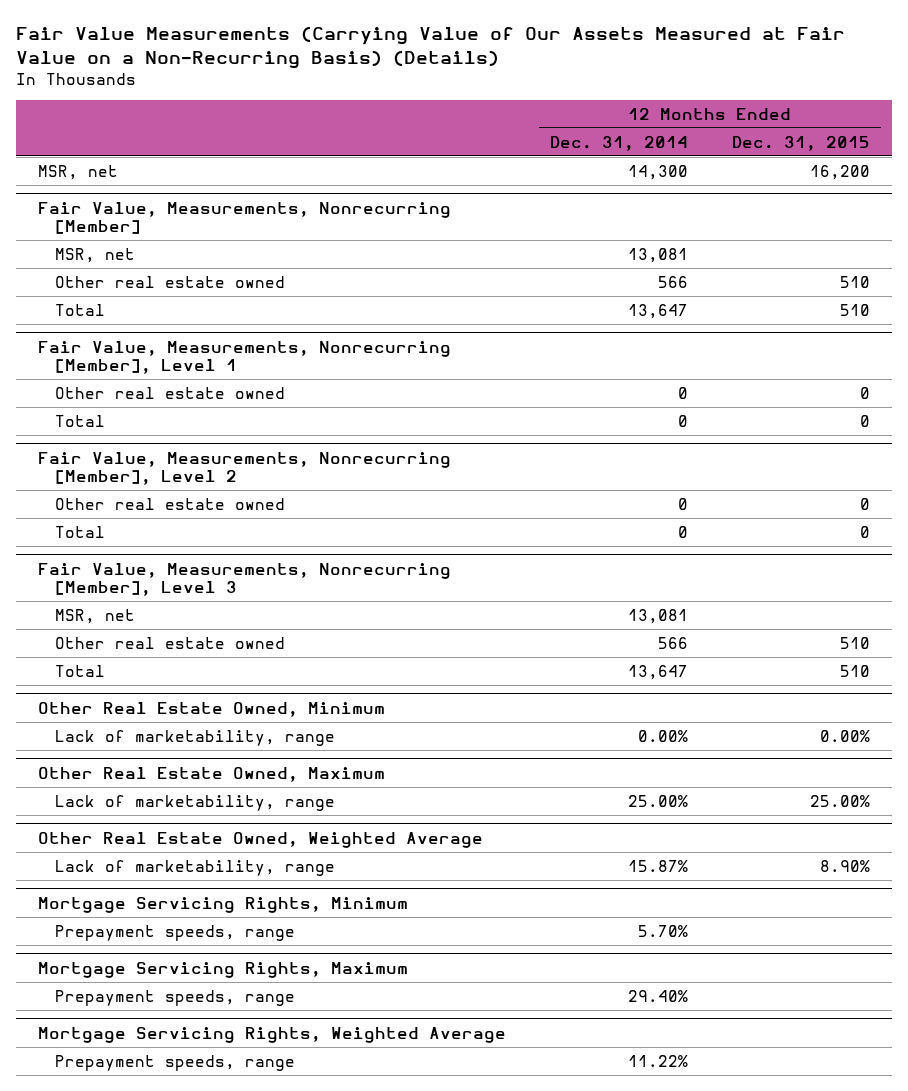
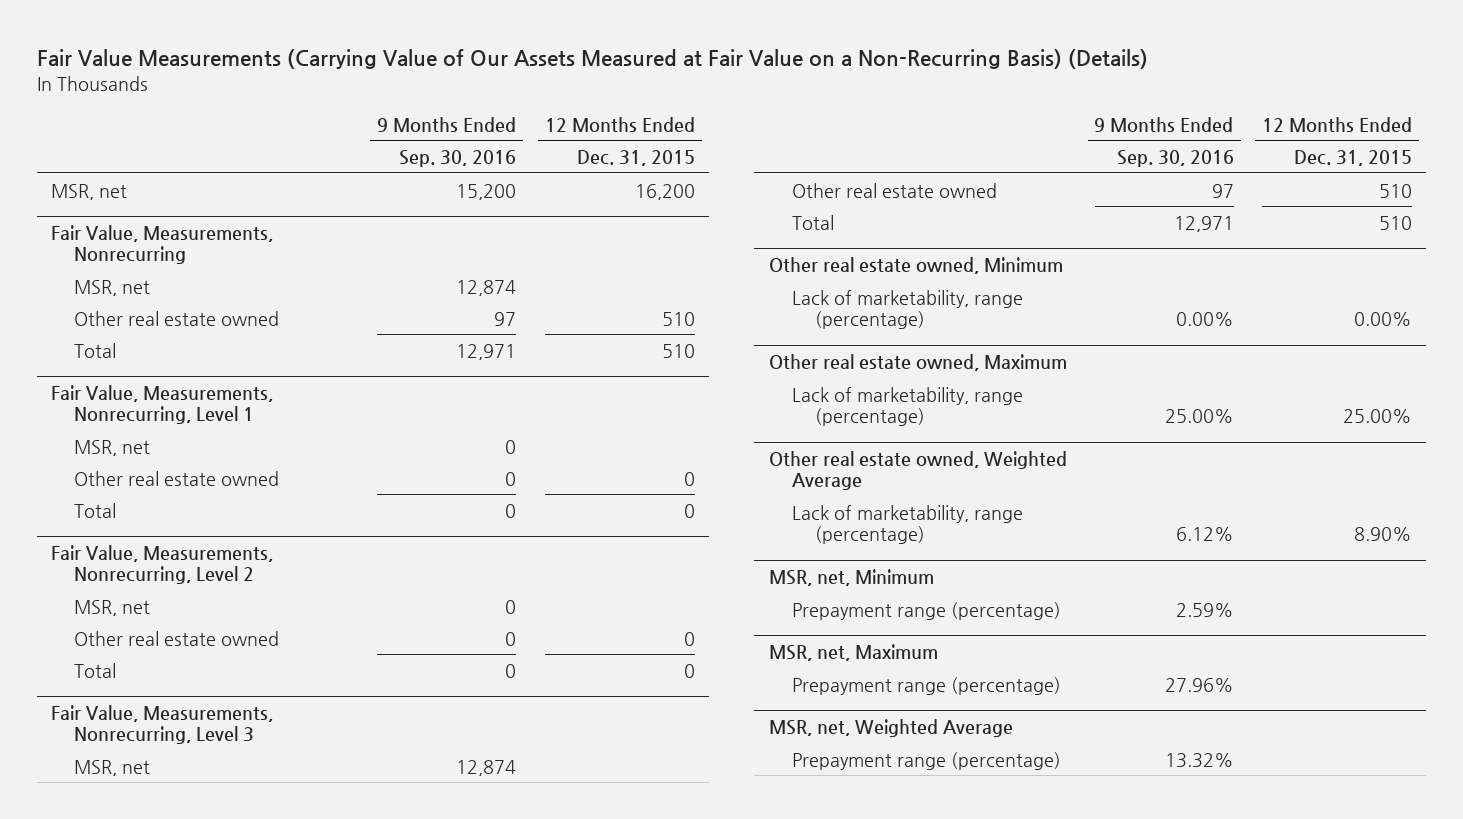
- | 12 Months Ended Dec. 31, 2014 | 12 Months Ended Dec. 31, 2015
+ | 9 Months Ended Sep. 30, 2016 | 12 Months Ended Dec. 31, 2015
- Fair Value, Measurements, Nonrecurring [Member]
+ Fair Value, Measurements, Nonrecurring
- Fair Value, Measurements, Nonrecurring [Member], Level 1
+ Fair Value, Measurements, Nonrecurring, Level 1
+ MSR, net | 0 |
- Fair Value, Measurements, Nonrecurring [Member], Level 2
+ Fair Value, Measurements, Nonrecurring, Level 2
+ MSR, net | 0 |
- Fair Value, Measurements, Nonrecurring [Member], Level 3
+ Fair Value, Measurements, Nonrecurring, Level 3
- Other Real Estate Owned, Minimum
- Lack of marketability, range | 0.00% | 0.00%
- Other Real Estate Owned, Maximum
- Lack of marketability, range | 25.00% | 25.00%
- Other Real Estate Owned, Weighted Average
- Lack of marketability, range | 15.87% | 8.90%
- Mortgage Servicing Rights, Minimum
- Prepayment speeds, range | 5.70% |
- Mortgage Servicing Rights, Maximum
- Prepayment speeds, range | 29.40% |
- Mortgage Servicing Rights, Weighted Average
- Prepayment speeds, range | 11.22% |
+ Other real estate owned, Minimum
+ Lack of marketability, range (percentage) | 0.00% | 0.00%
+ Other real estate owned, Maximum
+ Lack of marketability, range (percentage) | 25.00% | 25.00%
+ Other real estate owned, Weighted Average
+ Lack of marketability, range (percentage) | 6.12% | 8.90%
+ MSR, net, Minimum
+ Prepayment range (percentage) | 2.59% |
+ MSR, net, Maximum
+ Prepayment range (percentage) | 27.96% |
+ MSR, net, Weighted Average
+ Prepayment range (percentage) | 13.32% |

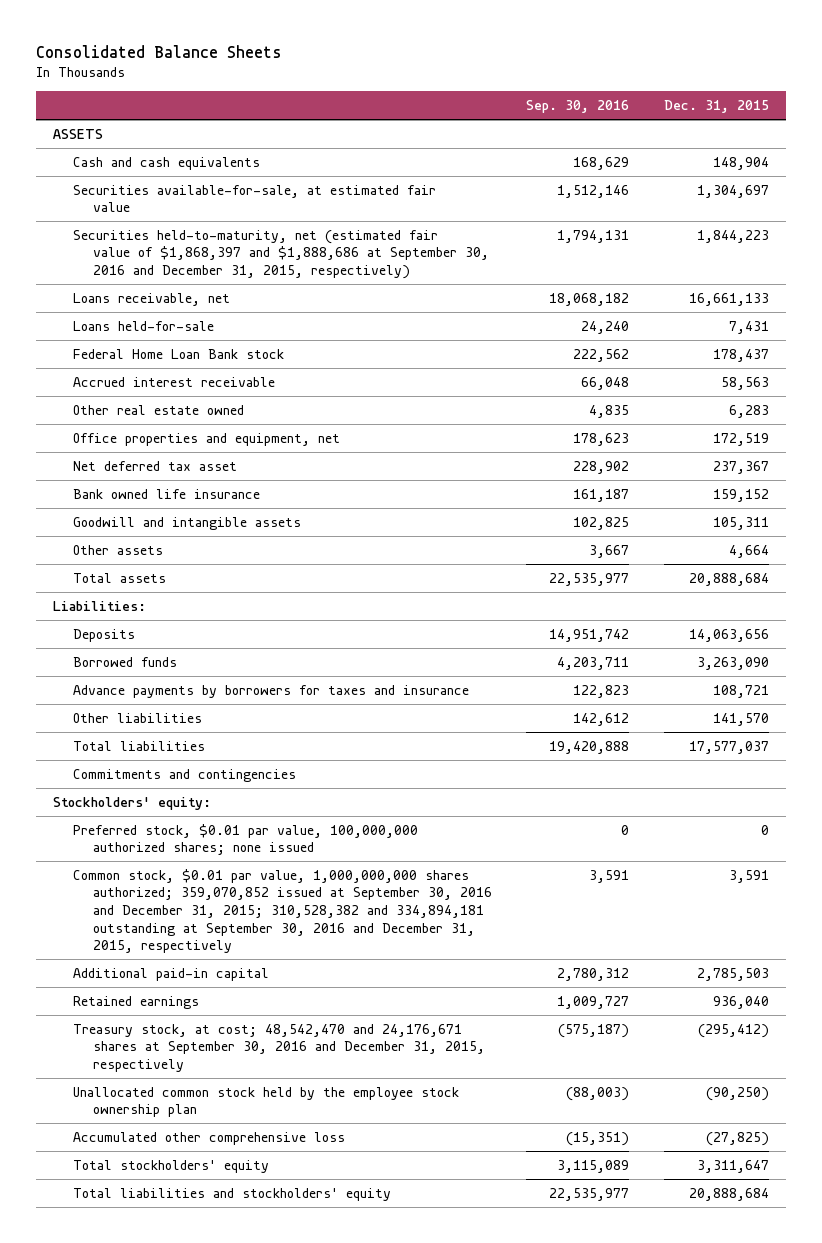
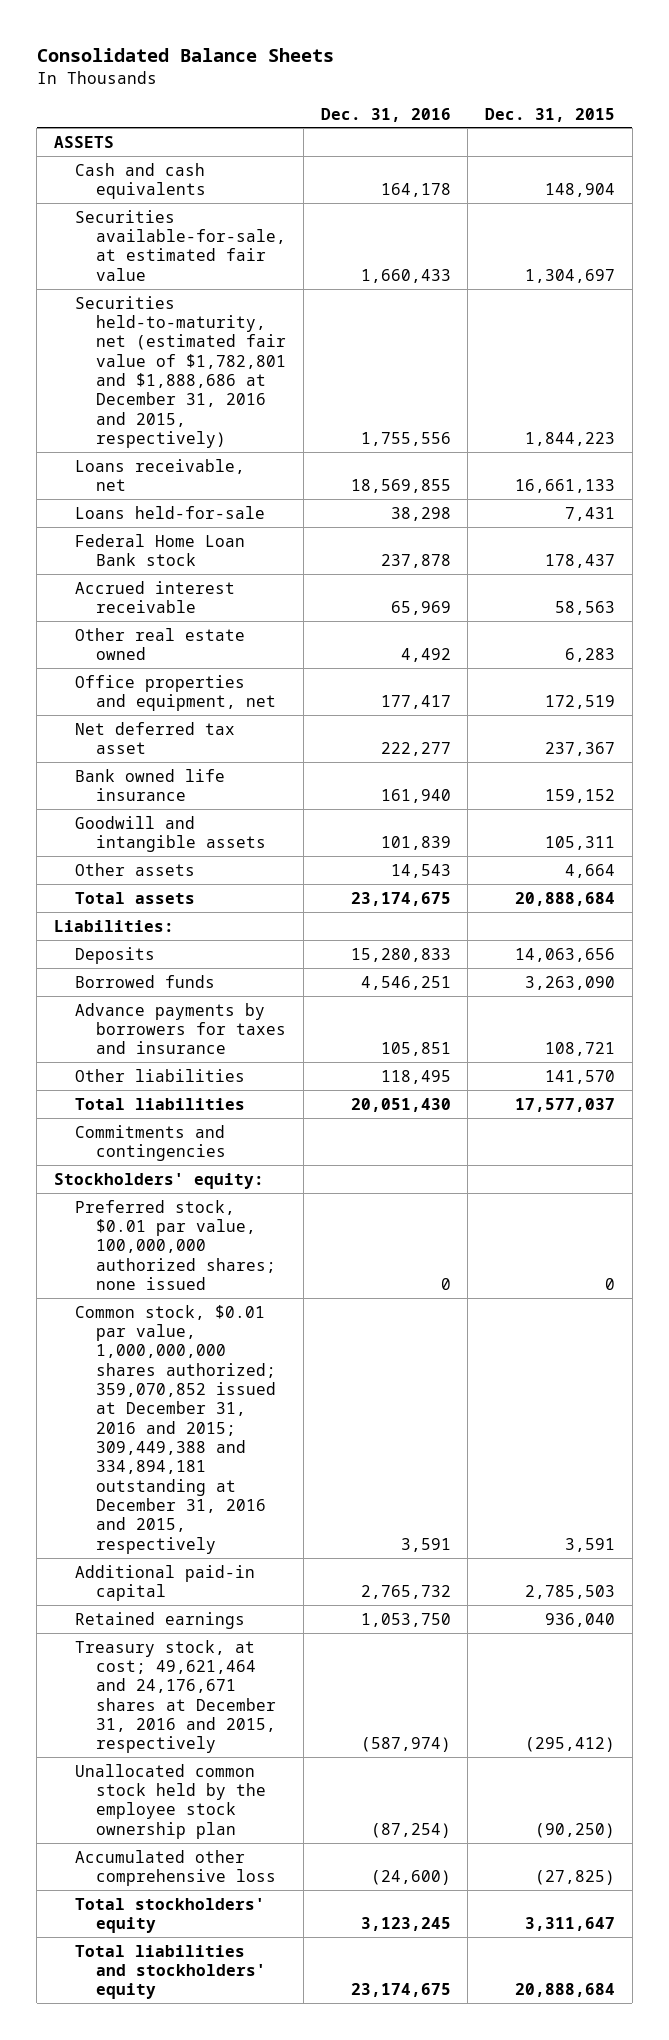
- | Sep. 30, 2016 | Dec. 31, 2015
+ | Dec. 31, 2016 | Dec. 31, 2015
- Securities held-to-maturity, net (estimated fair value of $1,868,397 and $1,888,686 at September 30, 2016 and December 31, 2015, respectively) | 1,794,131 | 1,844,223
+ Securities held-to-maturity, net (estimated fair value of $1,782,801 and $1,888,686 at December 31, 2016 and 2015, respectively) | 1,755,556 | 1,844,223
- Common stock, $0.01 par value, 1,000,000,000 shares authorized; 359,070,852 issued at September 30, 2016 and December 31, 2015; 310,528,382 and 334,894,181 outstanding at September 30, 2016 and December 31, 2015, respectively | 3,591 | 3,591
+ Common stock, $0.01 par value, 1,000,000,000 shares authorized; 359,070,852 issued at December 31, 2016 and 2015; 309,449,388 and 334,894,181 outstanding at December 31, 2016 and 2015, respectively | 3,591 | 3,591
- Treasury stock, at cost; 48,542,470 and 24,176,671 shares at September 30, 2016 and December 31, 2015, respectively | (575,187) | (295,412)
+ Treasury stock, at cost; 49,621,464 and 24,176,671 shares at December 31, 2016 and 2015, respectively | (587,974) | (295,412)

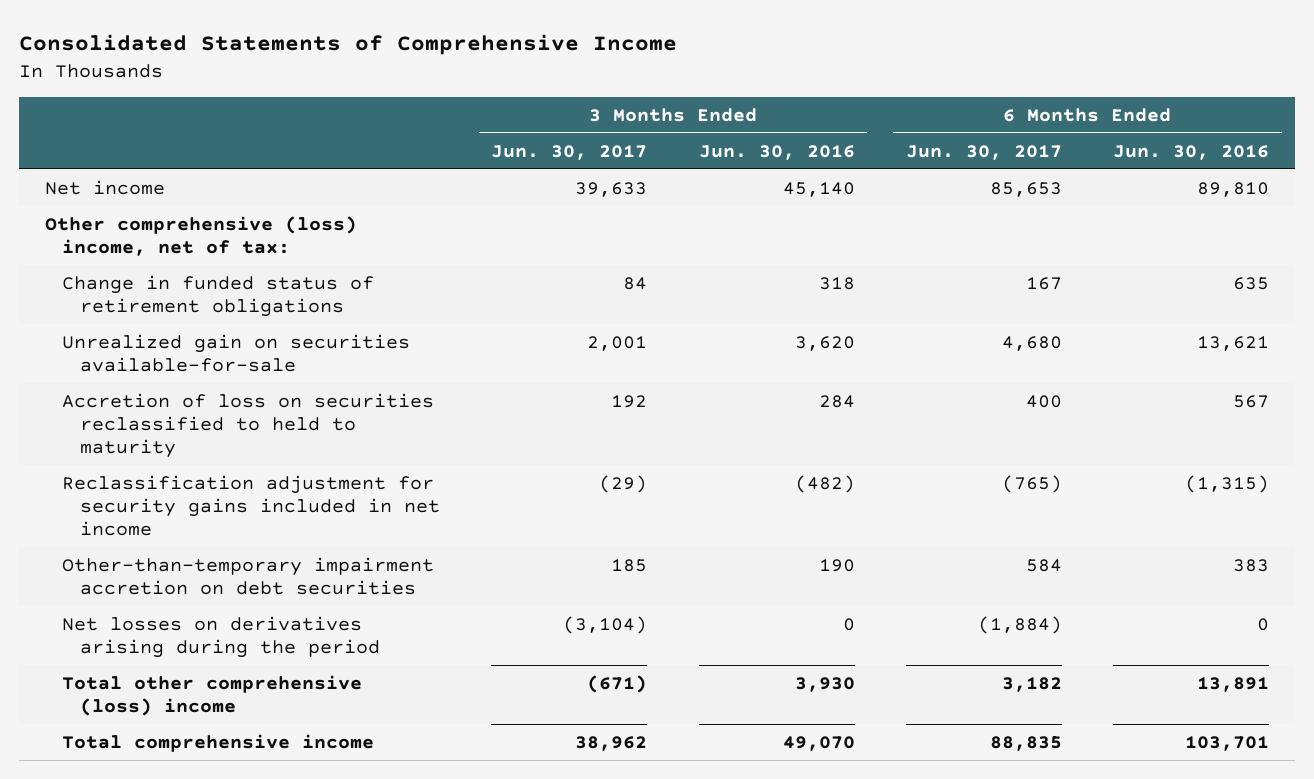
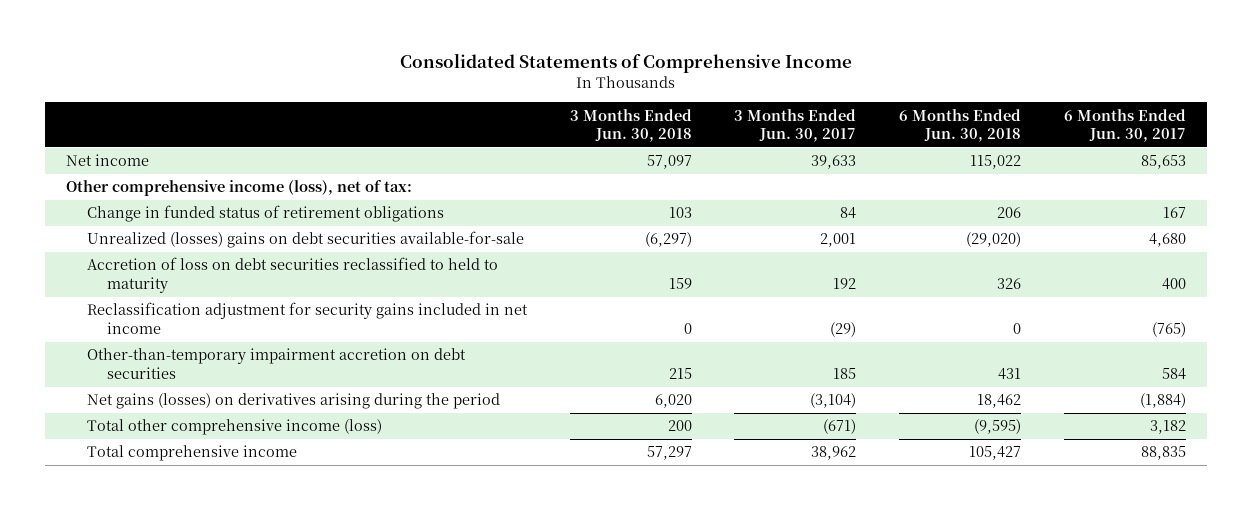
- | 3 Months Ended Jun. 30, 2017 | 3 Months Ended Jun. 30, 2016 | 6 Months Ended Jun. 30, 2017 | 6 Months Ended Jun. 30, 2016
+ | 3 Months Ended Jun. 30, 2018 | 3 Months Ended Jun. 30, 2017 | 6 Months Ended Jun. 30, 2018 | 6 Months Ended Jun. 30, 2017
- Other comprehensive (loss) income, net of tax:
+ Other comprehensive income (loss), net of tax:
- Unrealized gain on securities available-for-sale | 2,001 | 3,620 | 4,680 | 13,621
- Accretion of loss on securities reclassified to held to maturity | 192 | 284 | 400 | 567
+ Unrealized (losses) gains on debt securities available-for-sale | (6,297) | 2,001 | (29,020) | 4,680
+ Accretion of loss on debt securities reclassified to held to maturity | 159 | 192 | 326 | 400
- Net losses on derivatives arising during the period | (3,104) | 0 | (1,884) | 0
- Total other comprehensive (loss) income | (671) | 3,930 | 3,182 | 13,891
+ Net gains (losses) on derivatives arising during the period | 6,020 | (3,104) | 18,462 | (1,884)
+ Total other comprehensive income (loss) | 200 | (671) | (9,595) | 3,182

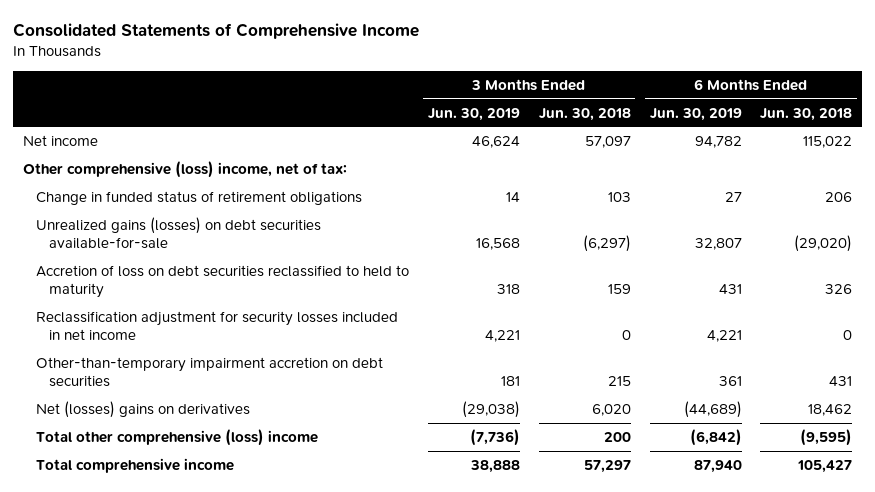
- | 3 Months Ended Jun. 30, 2018 | 3 Months Ended Jun. 30, 2017 | 6 Months Ended Jun. 30, 2018 | 6 Months Ended Jun. 30, 2017
+ | 3 Months Ended Jun. 30, 2019 | 3 Months Ended Jun. 30, 2018 | 6 Months Ended Jun. 30, 2019 | 6 Months Ended Jun. 30, 2018
- Other comprehensive income (loss), net of tax:
+ Other comprehensive (loss) income, net of tax:
- Unrealized (losses) gains on debt securities available-for-sale | (6,297) | 2,001 | (29,020) | 4,680
+ Unrealized gains (losses) on debt securities available-for-sale | 16,568 | (6,297) | 32,807 | (29,020)
- Reclassification adjustment for security gains included in net income | 0 | (29) | 0 | (765)
+ Reclassification adjustment for security losses included in net income | 4,221 | 0 | 4,221 | 0
- Net gains (losses) on derivatives arising during the period | 6,020 | (3,104) | 18,462 | (1,884)
- Total other comprehensive income (loss) | 200 | (671) | (9,595) | 3,182
+ Net (losses) gains on derivatives | (29,038) | 6,020 | (44,689) | 18,462
+ Total other comprehensive (loss) income | (7,736) | 200 | (6,842) | (9,595)

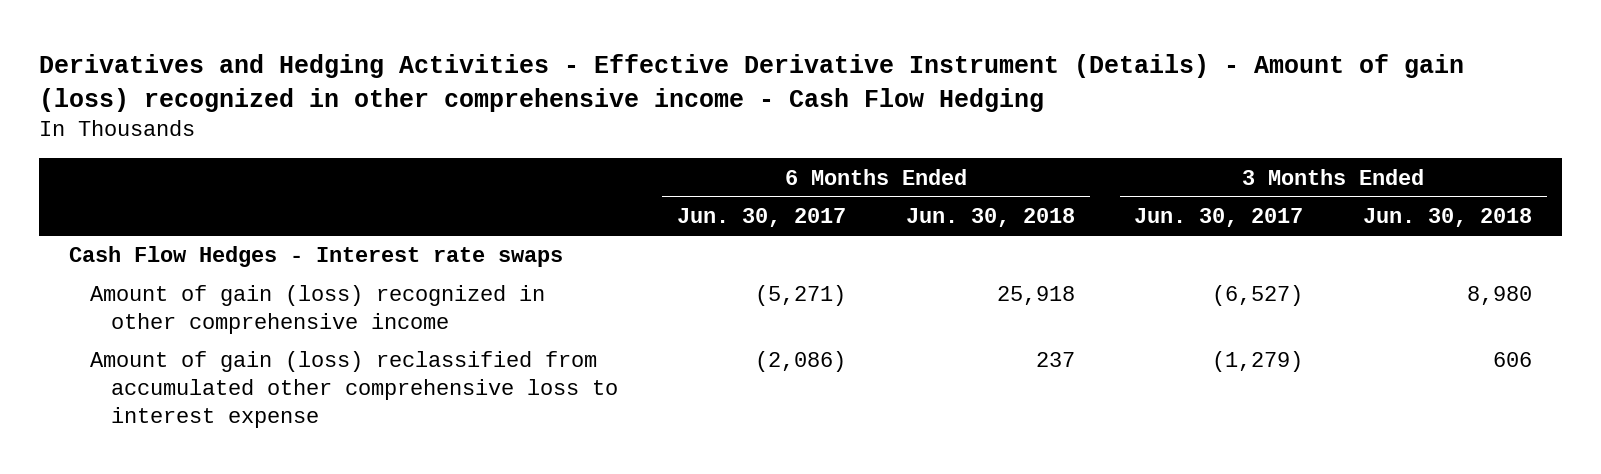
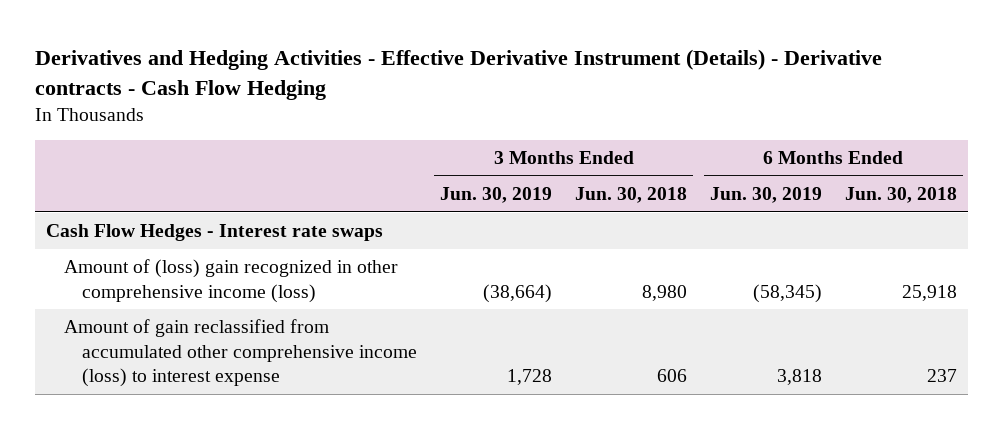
- Derivatives and Hedging Activities - Effective Derivative Instrument (Details) - Amount of gain (loss) recognized in other comprehensive income - Cash Flow Hedging
+ Derivatives and Hedging Activities - Effective Derivative Instrument (Details) - Derivative contracts - Cash Flow Hedging
- | 6 Months Ended Jun. 30, 2017 | 6 Months Ended Jun. 30, 2018 | 3 Months Ended Jun. 30, 2017 | 3 Months Ended Jun. 30, 2018
+ | 3 Months Ended Jun. 30, 2019 | 3 Months Ended Jun. 30, 2018 | 6 Months Ended Jun. 30, 2019 | 6 Months Ended Jun. 30, 2018
- Amount of gain (loss) recognized in other comprehensive income | (5,271) | 25,918 | (6,527) | 8,980
- Amount of gain (loss) reclassified from accumulated other comprehensive loss to interest expense | (2,086) | 237 | (1,279) | 606
+ Amount of (loss) gain recognized in other comprehensive income (loss) | (38,664) | 8,980 | (58,345) | 25,918
+ Amount of gain reclassified from accumulated other comprehensive income (loss) to interest expense | 1,728 | 606 | 3,818 | 237

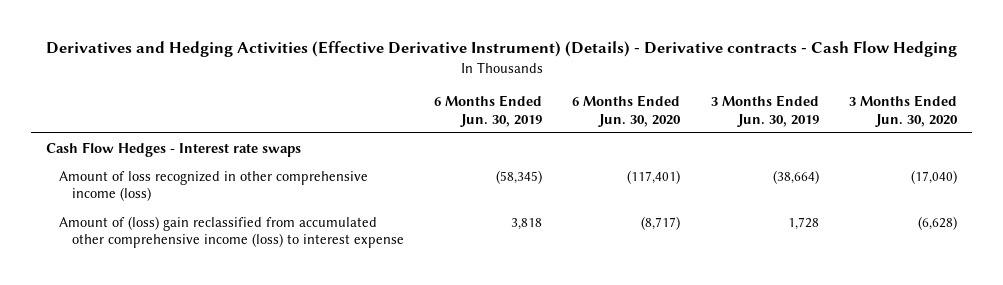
- Derivatives and Hedging Activities - Effective Derivative Instrument (Details) - Derivative contracts - Cash Flow Hedging
+ Derivatives and Hedging Activities (Effective Derivative Instrument) (Details) - Derivative contracts - Cash Flow Hedging
- | 3 Months Ended Jun. 30, 2019 | 3 Months Ended Jun. 30, 2018 | 6 Months Ended Jun. 30, 2019 | 6 Months Ended Jun. 30, 2018
+ | 6 Months Ended Jun. 30, 2019 | 6 Months Ended Jun. 30, 2020 | 3 Months Ended Jun. 30, 2019 | 3 Months Ended Jun. 30, 2020
- Amount of (loss) gain recognized in other comprehensive income (loss) | (38,664) | 8,980 | (58,345) | 25,918
- Amount of gain reclassified from accumulated other comprehensive income (loss) to interest expense | 1,728 | 606 | 3,818 | 237
+ Amount of loss recognized in other comprehensive income (loss) | (58,345) | (117,401) | (38,664) | (17,040)
+ Amount of (loss) gain reclassified from accumulated other comprehensive income (loss) to interest expense | 3,818 | (8,717) | 1,728 | (6,628)

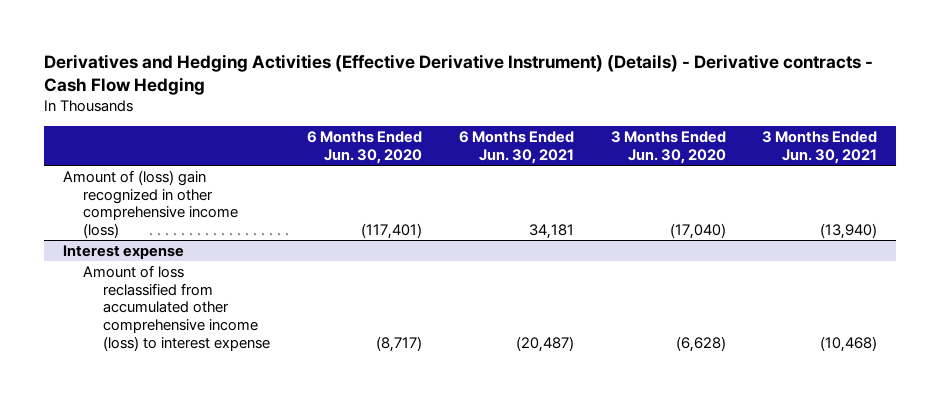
- | 6 Months Ended Jun. 30, 2019 | 6 Months Ended Jun. 30, 2020 | 3 Months Ended Jun. 30, 2019 | 3 Months Ended Jun. 30, 2020
+ | 6 Months Ended Jun. 30, 2020 | 6 Months Ended Jun. 30, 2021 | 3 Months Ended Jun. 30, 2020 | 3 Months Ended Jun. 30, 2021
- Cash Flow Hedges - Interest rate swaps
- Amount of loss recognized in other comprehensive income (loss) | (58,345) | (117,401) | (38,664) | (17,040)
- Amount of (loss) gain reclassified from accumulated other comprehensive income (loss) to interest expense | 3,818 | (8,717) | 1,728 | (6,628)
+ Amount of (loss) gain recognized in other comprehensive income (loss) | (117,401) | 34,181 | (17,040) | (13,940)
+ Interest expense
+ Amount of loss reclassified from accumulated other comprehensive income (loss) to interest expense | (8,717) | (20,487) | (6,628) | (10,468)

